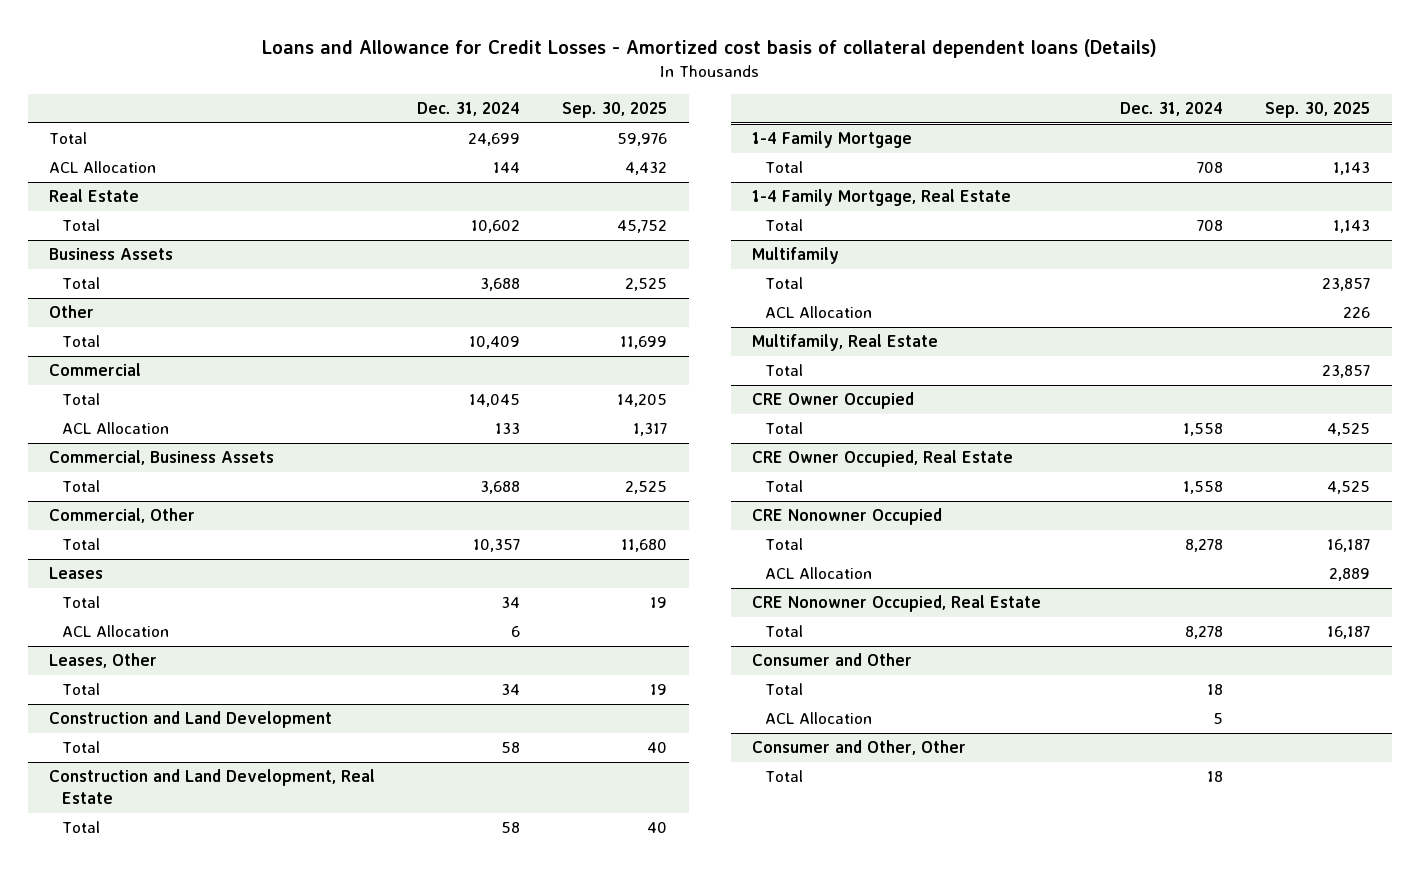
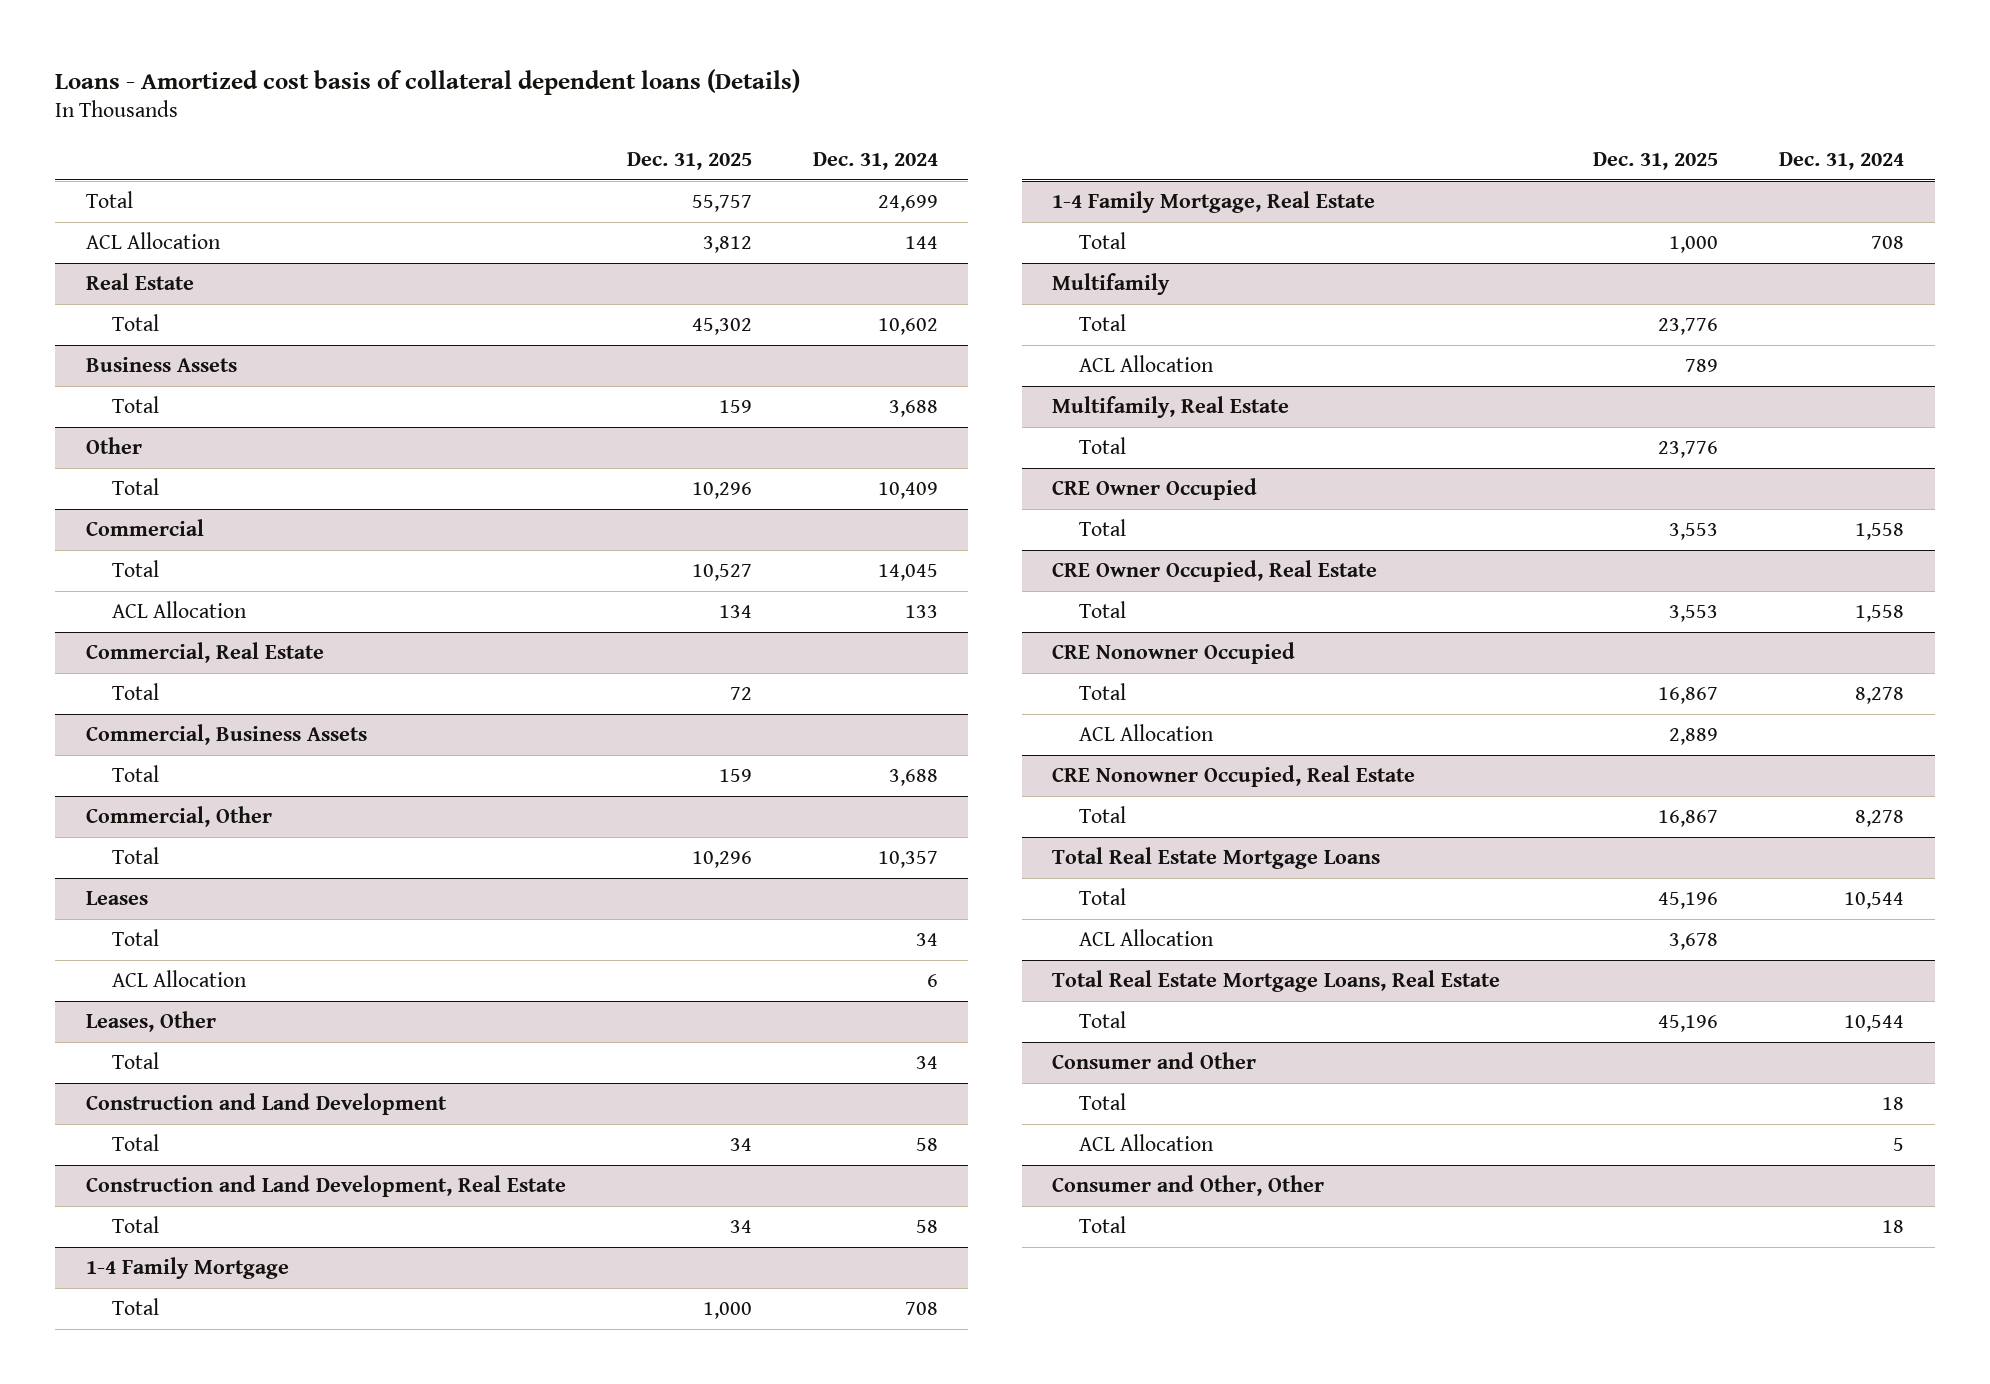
- Loans and Allowance for Credit Losses - Amortized cost basis of collateral dependent loans (Details)
+ Loans - Amortized cost basis of collateral dependent loans (Details)
- | Dec. 31, 2024 | Sep. 30, 2025
+ | Dec. 31, 2025 | Dec. 31, 2024
+ Commercial, Real Estate
+ Total | 72 |
+ Total Real Estate Mortgage Loans
+ Total | 45,196 | 10,544
+ ACL Allocation | 3,678 |
+ Total Real Estate Mortgage Loans, Real Estate
+ Total | 45,196 | 10,544

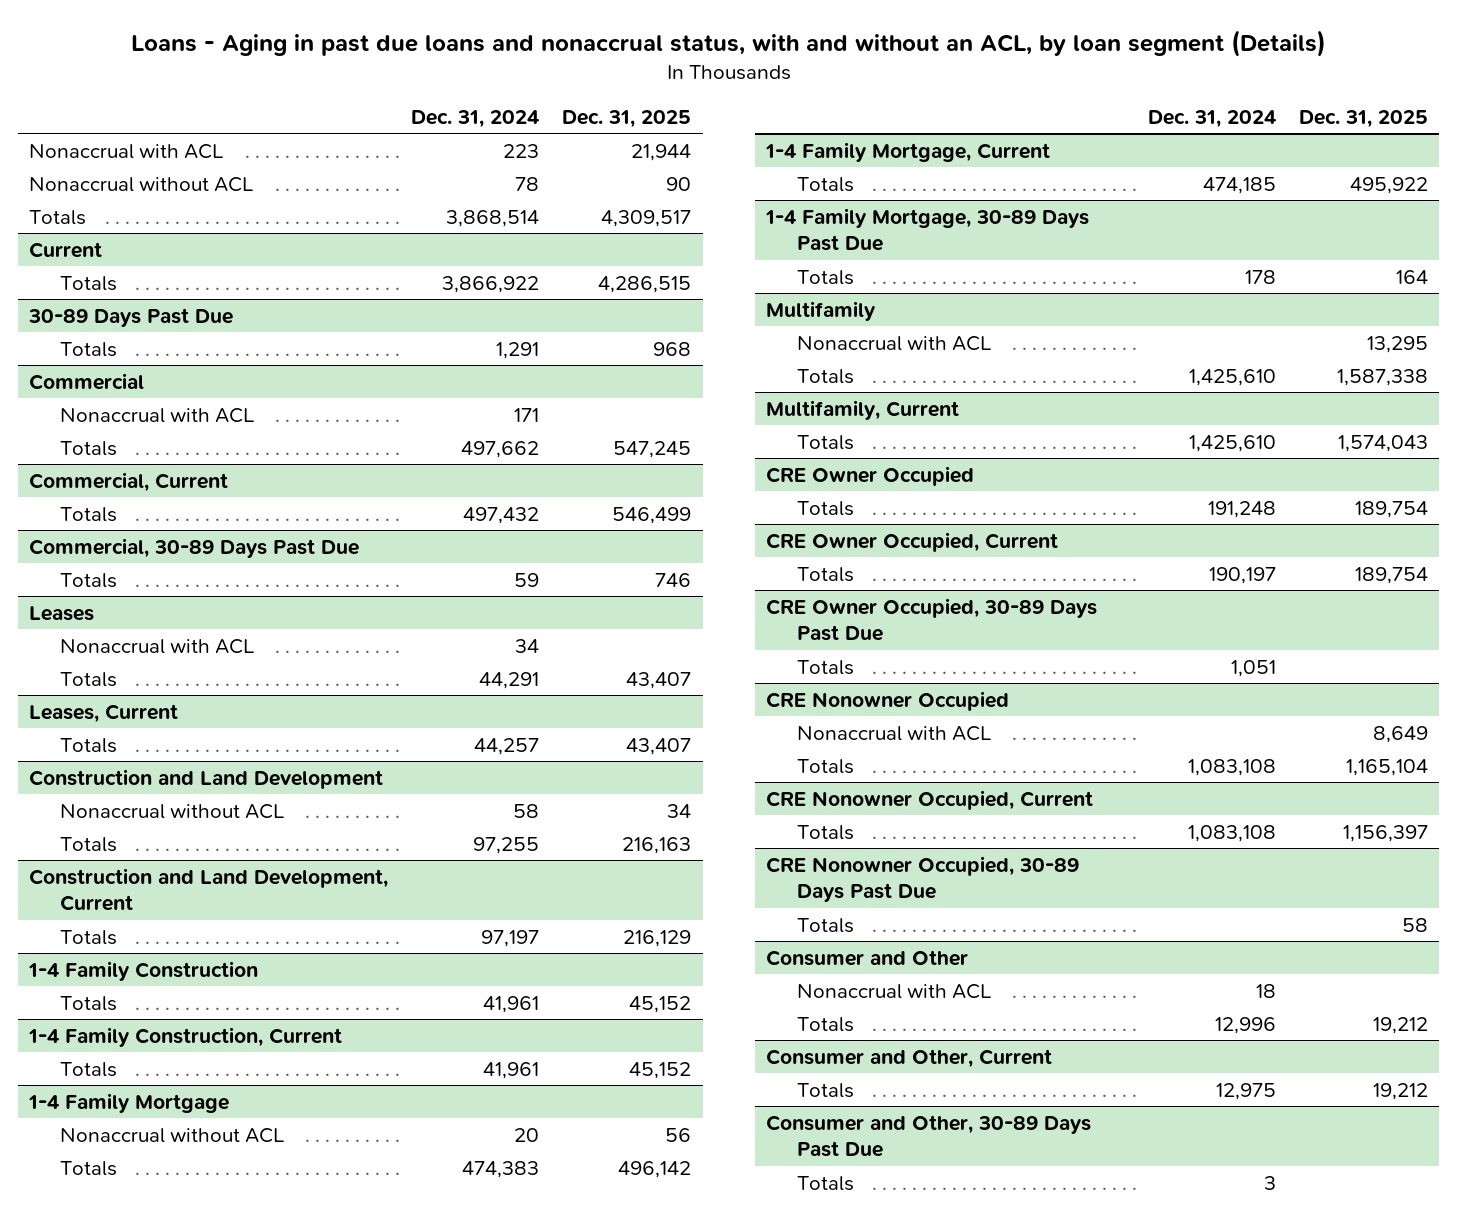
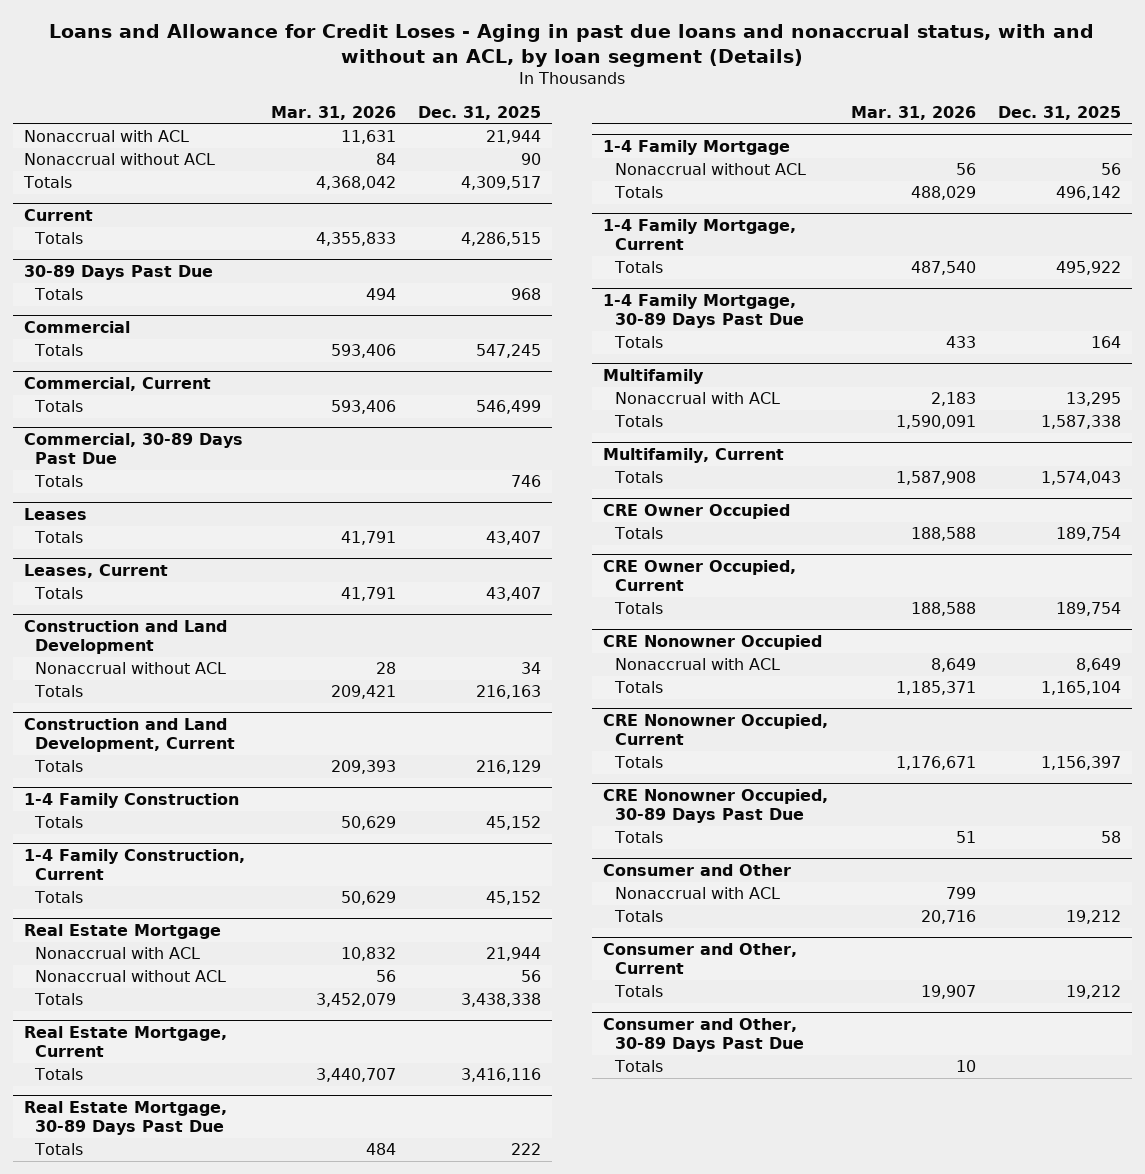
- Loans - Aging in past due loans and nonaccrual status, with and without an ACL, by loan segment (Details)
+ Loans and Allowance for Credit Loses - Aging in past due loans and nonaccrual status, with and without an ACL, by loan segment (Details)
- | Dec. 31, 2024 | Dec. 31, 2025
+ | Mar. 31, 2026 | Dec. 31, 2025
@ Commercial
- Nonaccrual with ACL | 171 |
@ Leases
- Nonaccrual with ACL | 34 |
+ Real Estate Mortgage
+ Nonaccrual with ACL | 10,832 | 21,944
+ Nonaccrual without ACL | 56 | 56
+ Totals | 3,452,079 | 3,438,338
+ Real Estate Mortgage, Current
+ Totals | 3,440,707 | 3,416,116
+ Real Estate Mortgage, 30-89 Days Past Due
+ Totals | 484 | 222
- CRE Owner Occupied, 30-89 Days Past Due
- Totals | 1,051 |

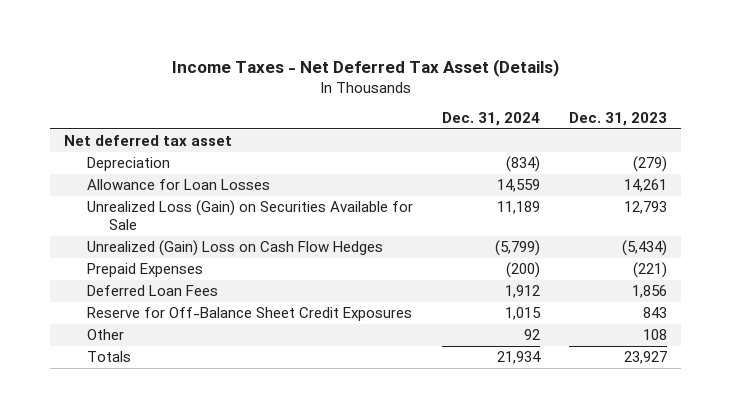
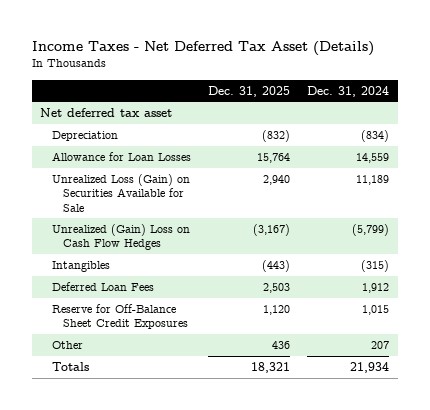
- | Dec. 31, 2024 | Dec. 31, 2023
+ | Dec. 31, 2025 | Dec. 31, 2024
- Prepaid Expenses | (200) | (221)
+ Intangibles | (443) | (315)
- Other | 92 | 108
+ Other | 436 | 207

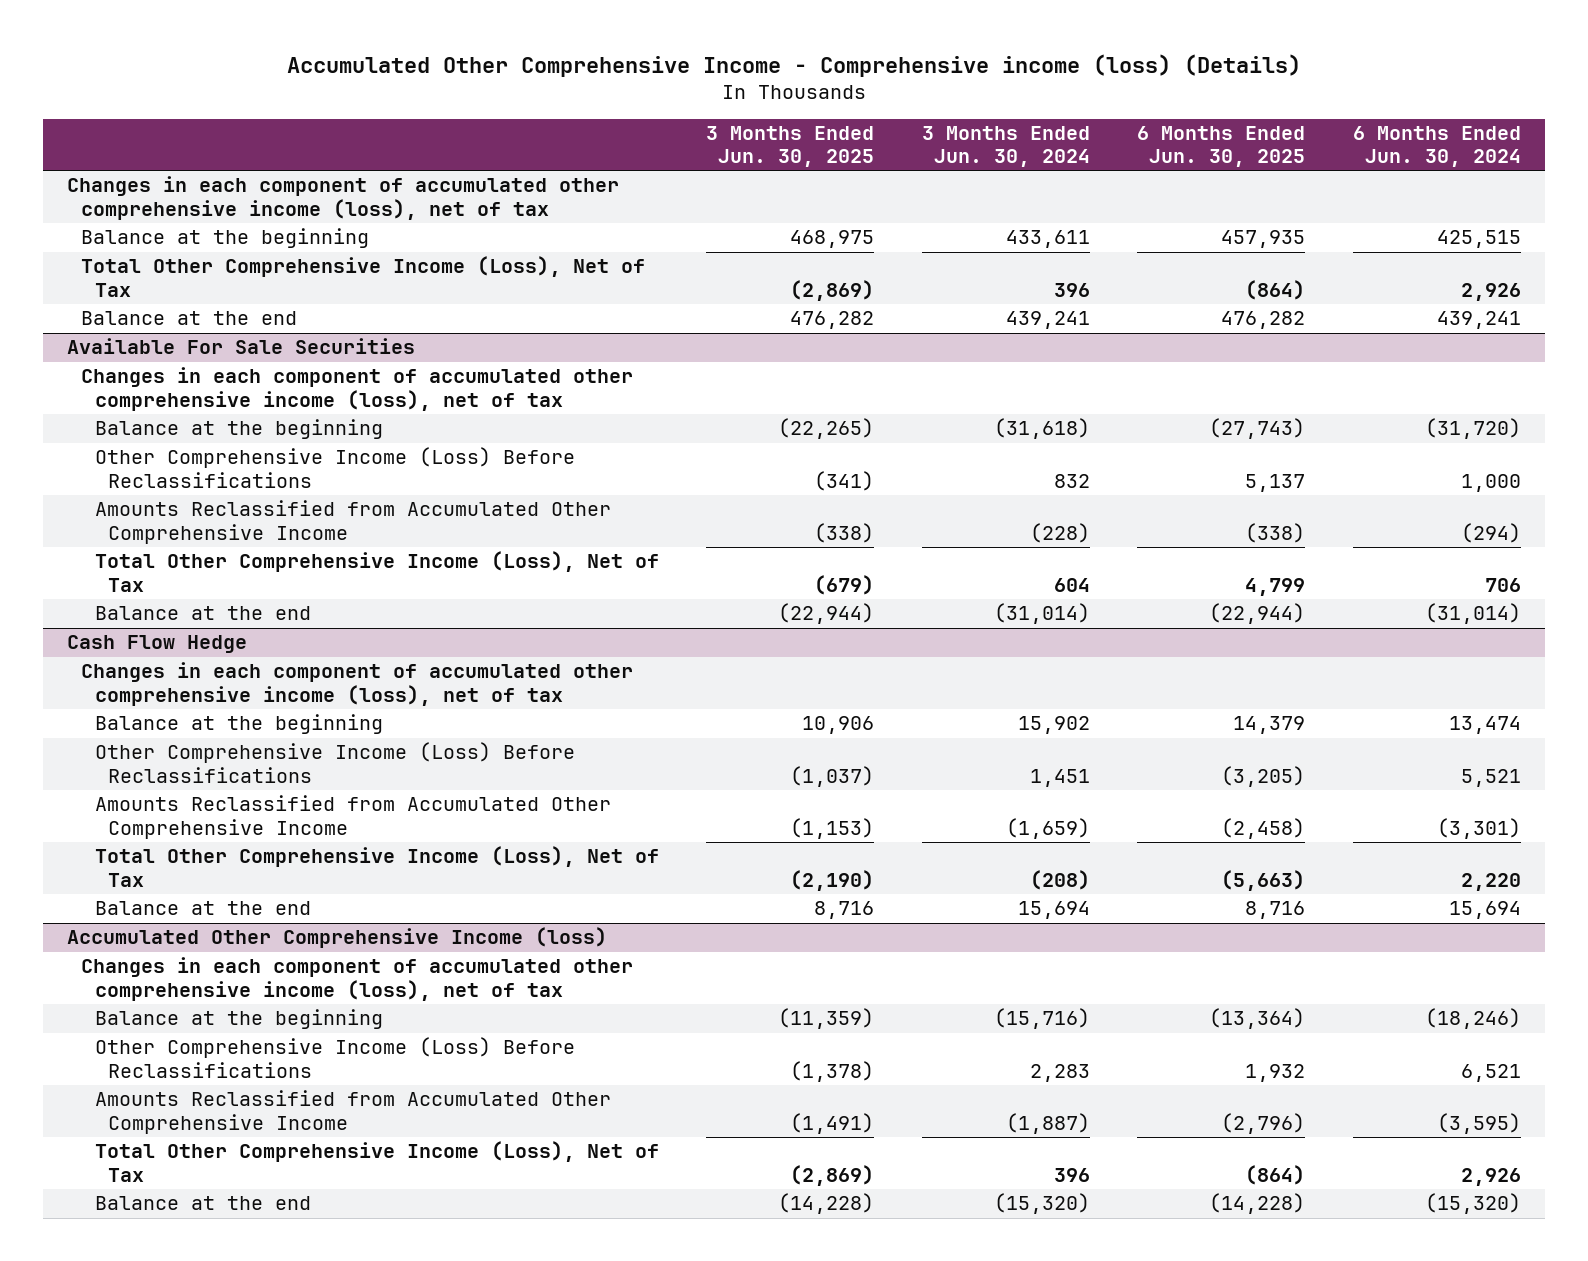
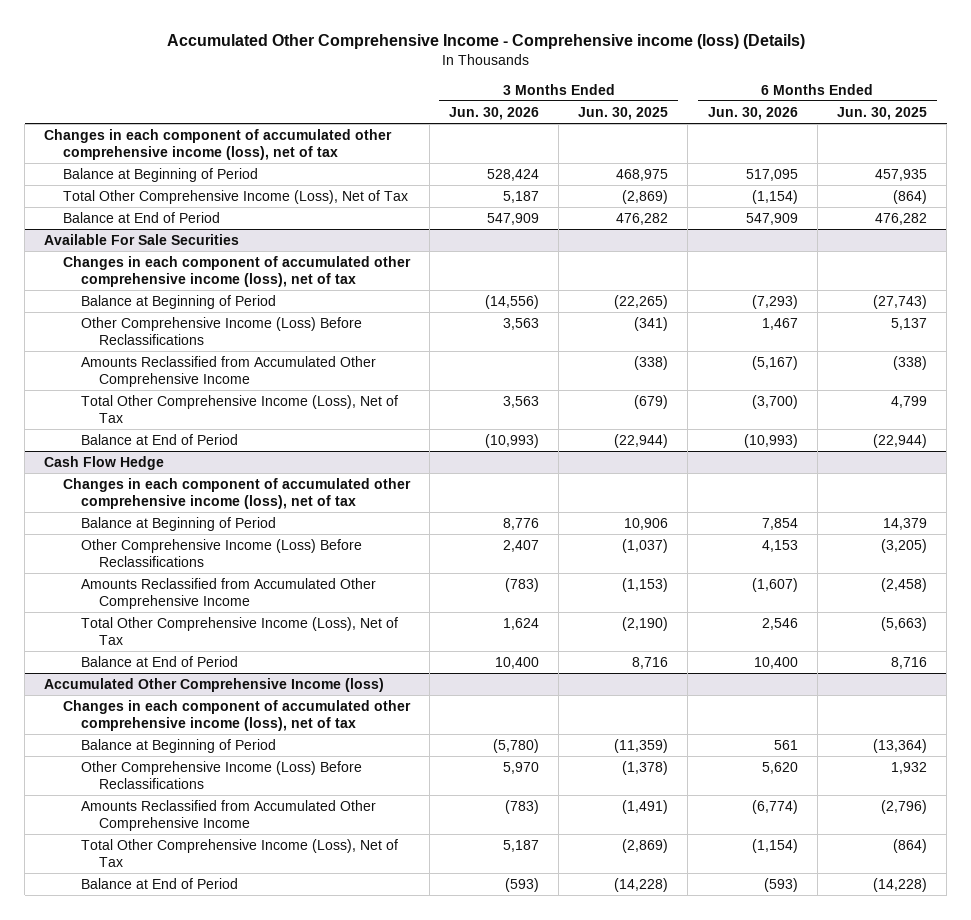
- | 3 Months Ended Jun. 30, 2025 | 3 Months Ended Jun. 30, 2024 | 6 Months Ended Jun. 30, 2025 | 6 Months Ended Jun. 30, 2024
+ | 3 Months Ended Jun. 30, 2026 | 3 Months Ended Jun. 30, 2025 | 6 Months Ended Jun. 30, 2026 | 6 Months Ended Jun. 30, 2025
- Balance at the beginning | 468,975 | 433,611 | 457,935 | 425,515
+ Balance at Beginning of Period | 528,424 | 468,975 | 517,095 | 457,935
- Balance at the end | 476,282 | 439,241 | 476,282 | 439,241
+ Balance at End of Period | 547,909 | 476,282 | 547,909 | 476,282
@ Available For Sale Securities
- Balance at the beginning | (22,265) | (31,618) | (27,743) | (31,720)
+ Balance at Beginning of Period | (14,556) | (22,265) | (7,293) | (27,743)
- Balance at the end | (22,944) | (31,014) | (22,944) | (31,014)
+ Balance at End of Period | (10,993) | (22,944) | (10,993) | (22,944)
@ Cash Flow Hedge
- Balance at the beginning | 10,906 | 15,902 | 14,379 | 13,474
+ Balance at Beginning of Period | 8,776 | 10,906 | 7,854 | 14,379
- Balance at the end | 8,716 | 15,694 | 8,716 | 15,694
+ Balance at End of Period | 10,400 | 8,716 | 10,400 | 8,716
@ Accumulated Other Comprehensive Income (loss)
- Balance at the beginning | (11,359) | (15,716) | (13,364) | (18,246)
+ Balance at Beginning of Period | (5,780) | (11,359) | 561 | (13,364)
- Balance at the end | (14,228) | (15,320) | (14,228) | (15,320)
+ Balance at End of Period | (593) | (14,228) | (593) | (14,228)

